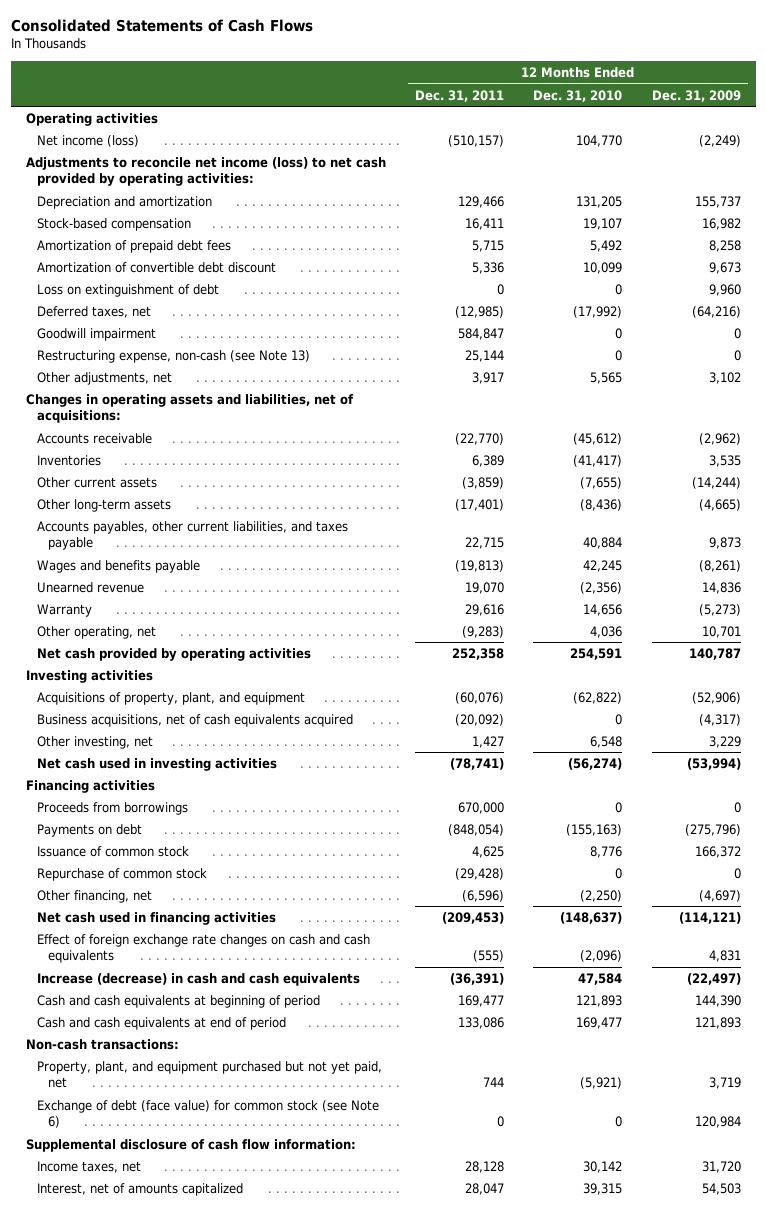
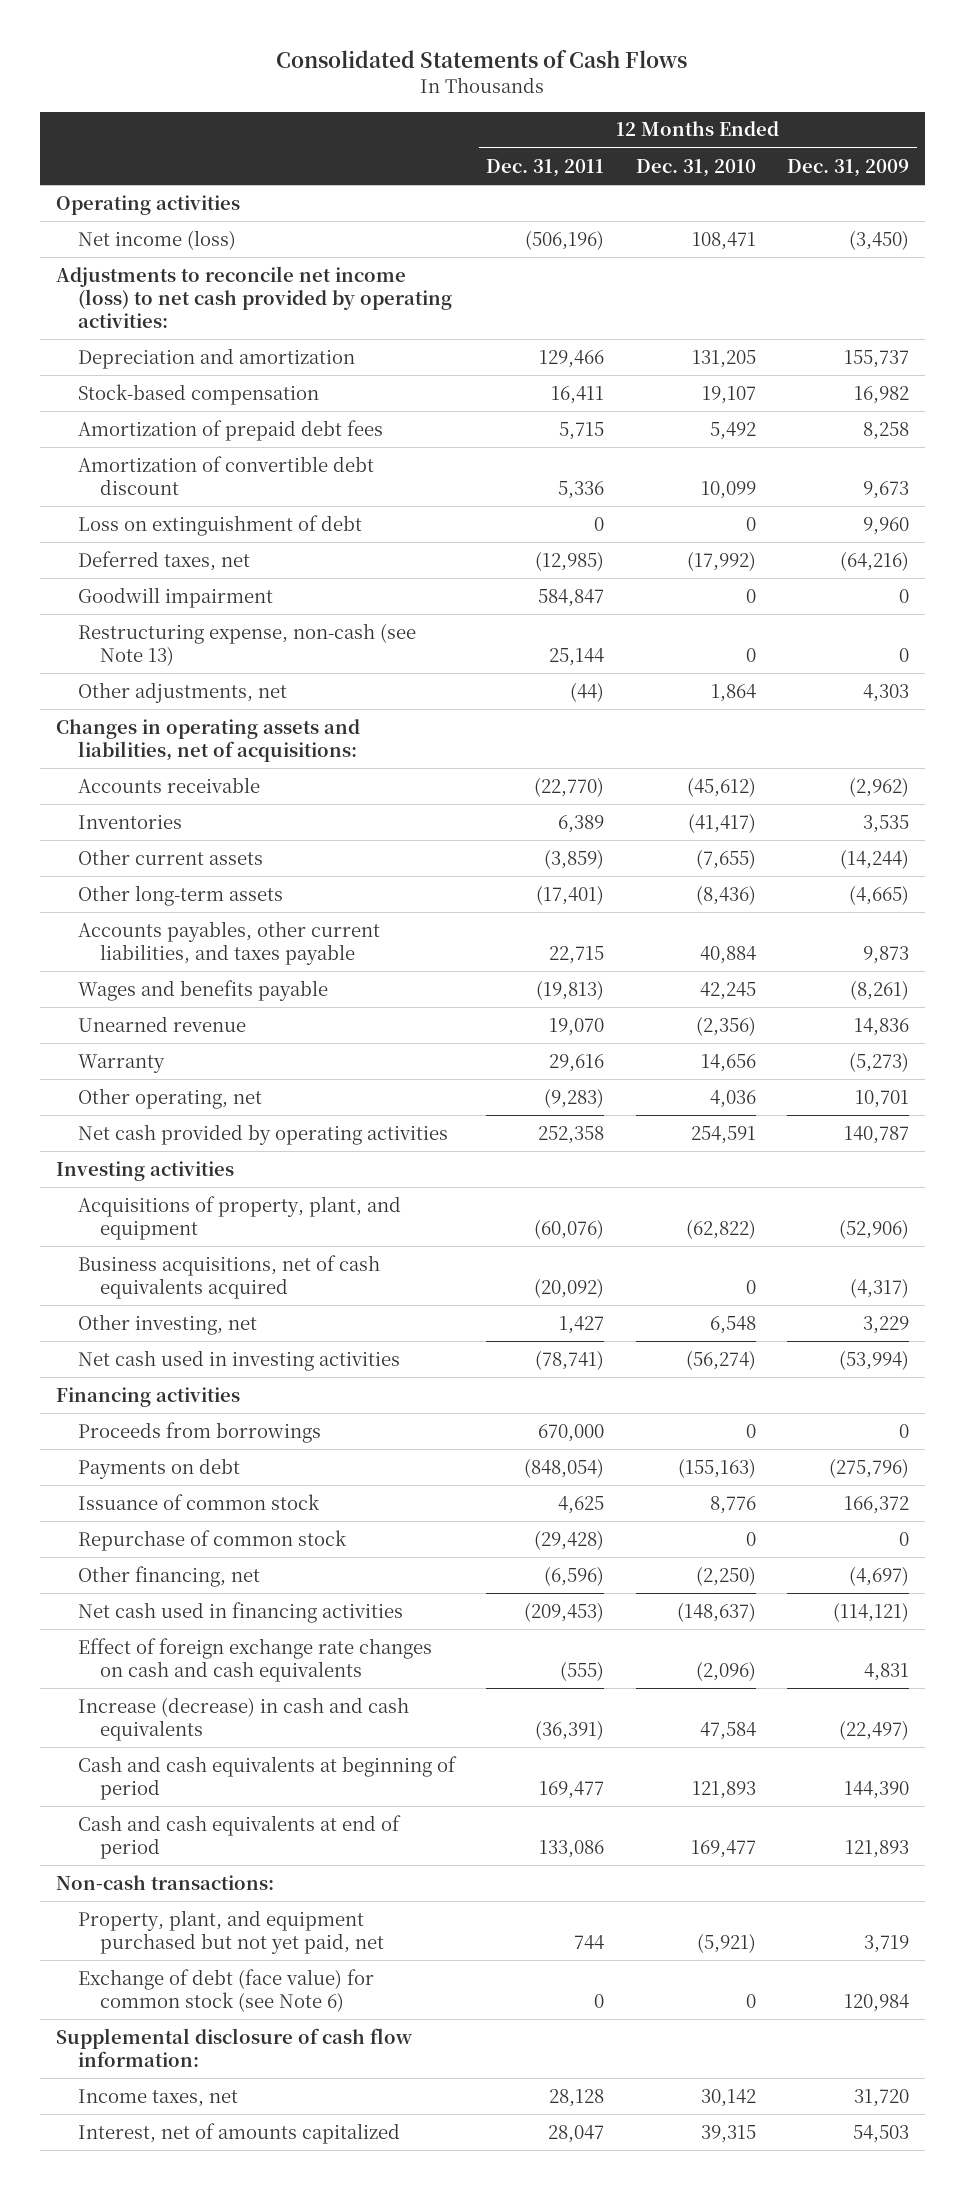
- Net income (loss) | (510,157) | 104,770 | (2,249)
+ Net income (loss) | (506,196) | 108,471 | (3,450)
- Other adjustments, net | 3,917 | 5,565 | 3,102
+ Other adjustments, net | (44) | 1,864 | 4,303

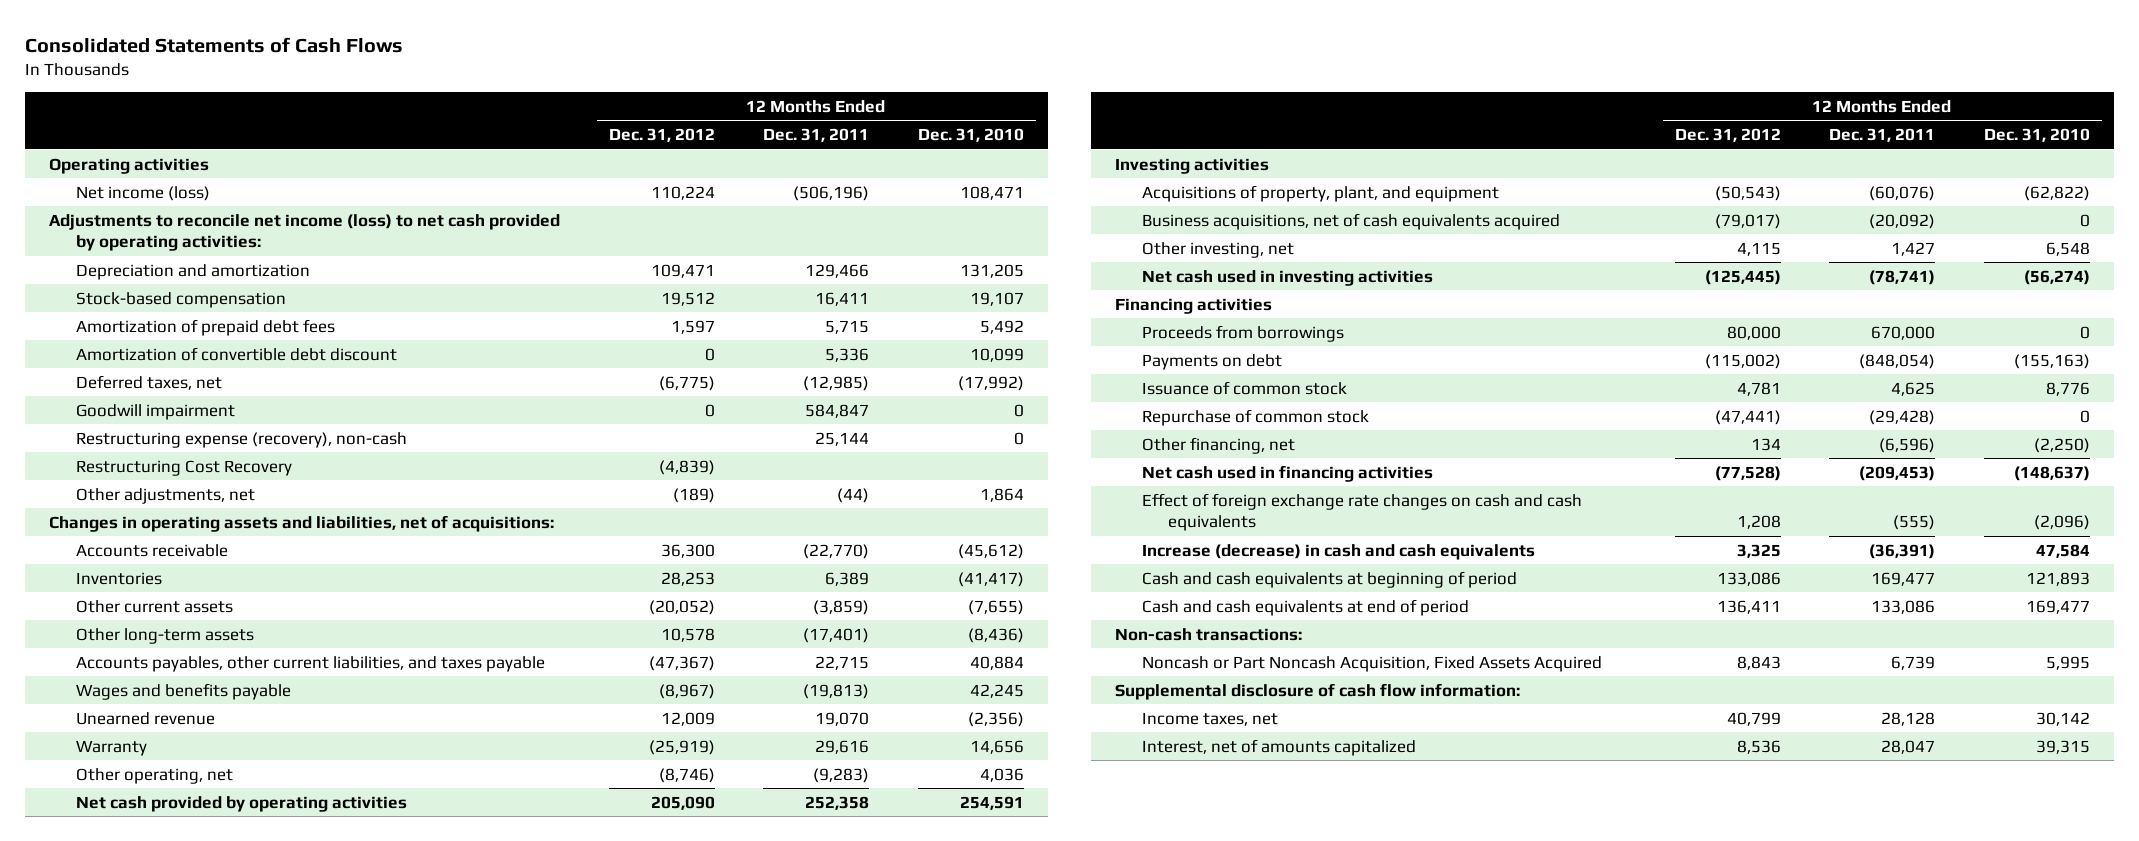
- | 12 Months Ended Dec. 31, 2011 | 12 Months Ended Dec. 31, 2010 | 12 Months Ended Dec. 31, 2009
+ | 12 Months Ended Dec. 31, 2012 | 12 Months Ended Dec. 31, 2011 | 12 Months Ended Dec. 31, 2010
- Loss on extinguishment of debt | 0 | 0 | 9,960
- Restructuring expense, non-cash (see Note 13) | 25,144 | 0 | 0
+ Restructuring expense (recovery), non-cash | | 25,144 | 0
+ Restructuring Cost Recovery | (4,839) | |
- Property, plant, and equipment purchased but not yet paid, net | 744 | (5,921) | 3,719
- Exchange of debt (face value) for common stock (see Note 6) | 0 | 0 | 120,984
+ Noncash or Part Noncash Acquisition, Fixed Assets Acquired | 8,843 | 6,739 | 5,995

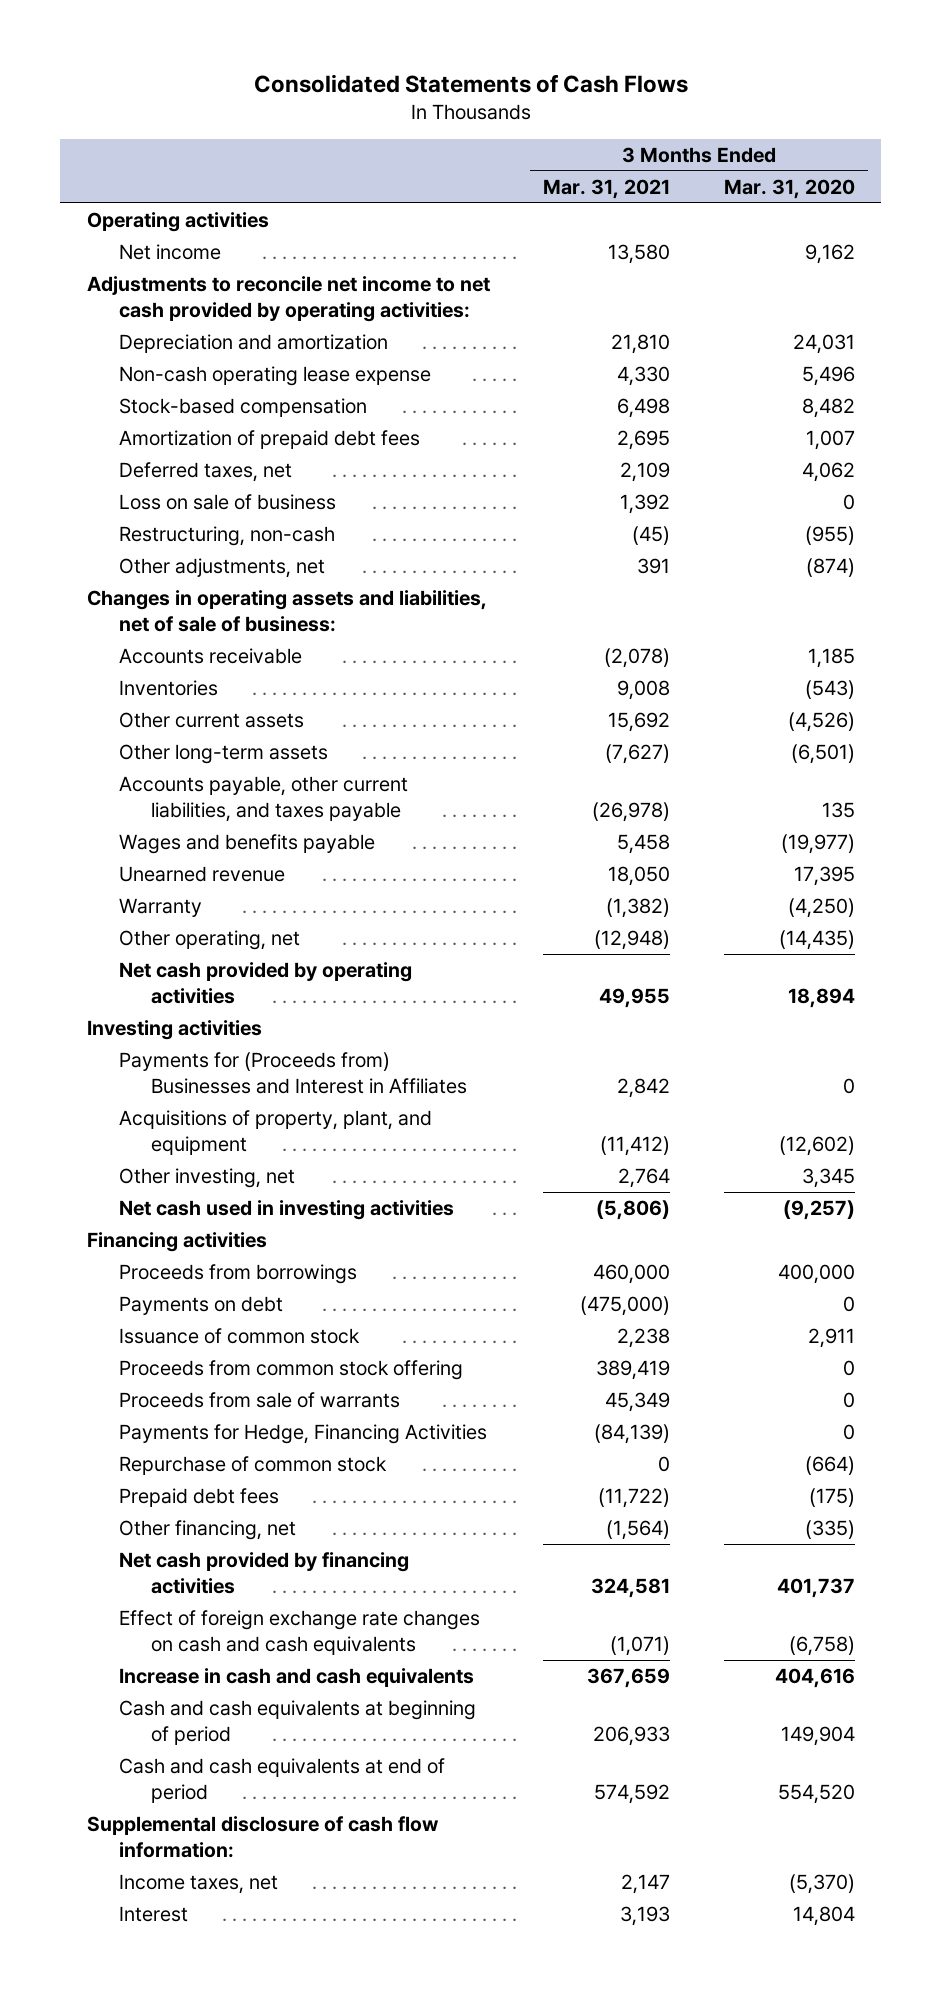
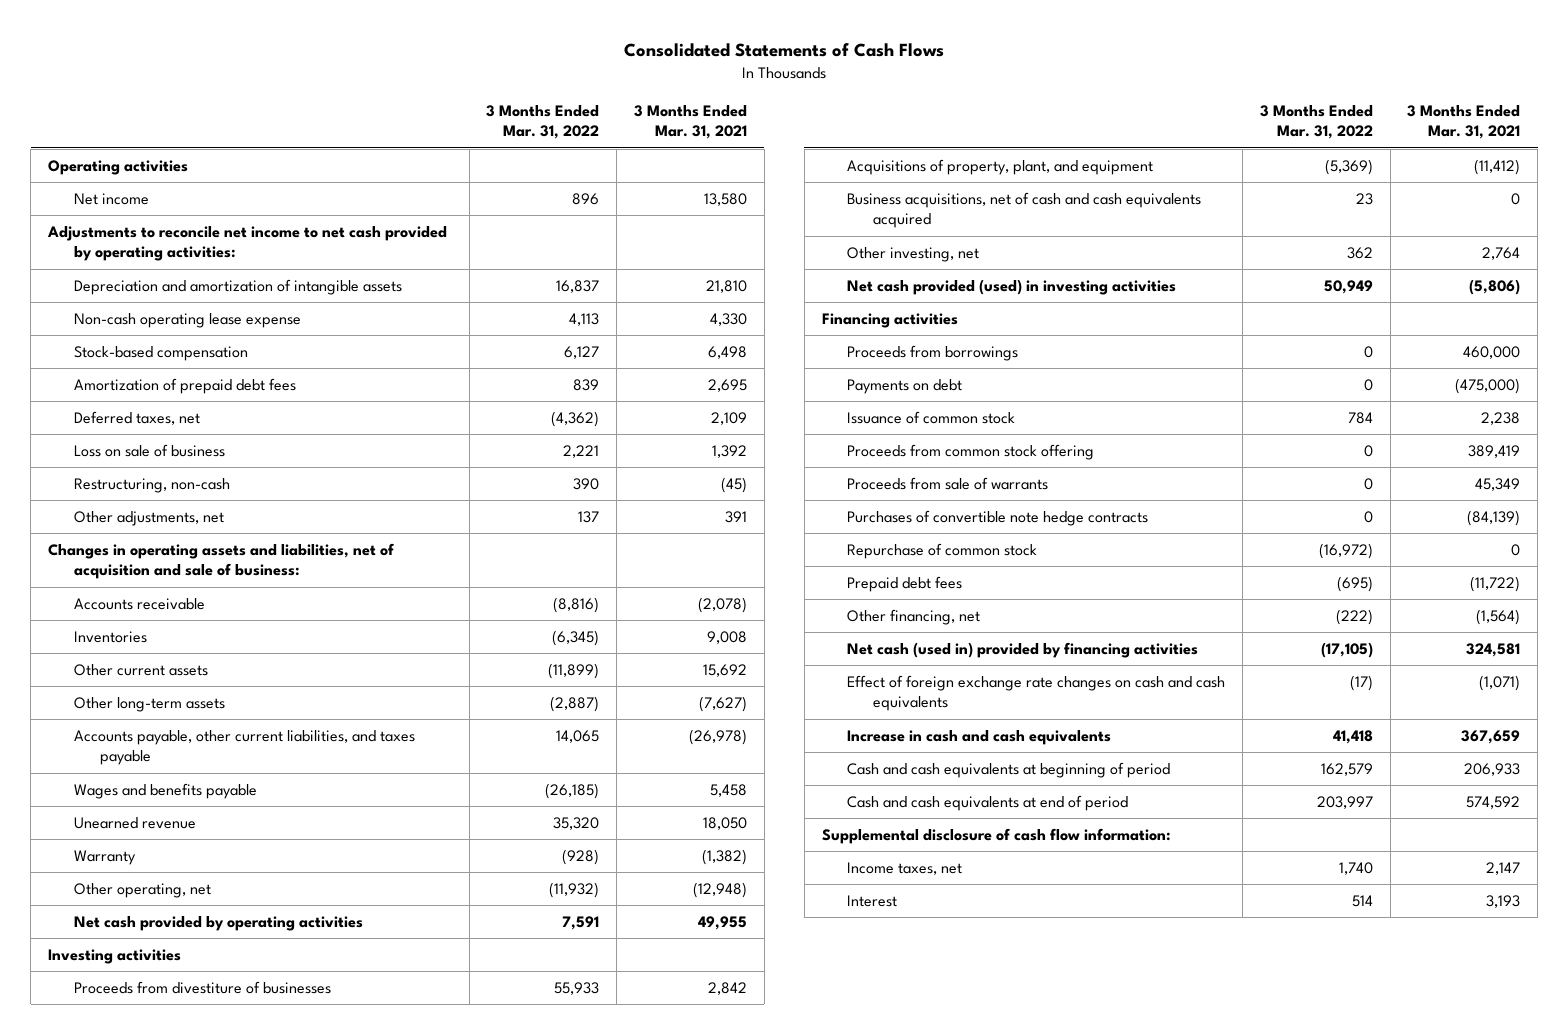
- | 3 Months Ended Mar. 31, 2021 | 3 Months Ended Mar. 31, 2020
+ | 3 Months Ended Mar. 31, 2022 | 3 Months Ended Mar. 31, 2021
- Depreciation and amortization | 21,810 | 24,031
+ Depreciation and amortization of intangible assets | 16,837 | 21,810
- Changes in operating assets and liabilities, net of sale of business:
+ Changes in operating assets and liabilities, net of acquisition and sale of business:
- Payments for (Proceeds from) Businesses and Interest in Affiliates | 2,842 | 0
+ Proceeds from divestiture of businesses | 55,933 | 2,842
+ Business acquisitions, net of cash and cash equivalents acquired | 23 | 0
- Net cash used in investing activities | (5,806) | (9,257)
+ Net cash provided (used) in investing activities | 50,949 | (5,806)
- Payments for Hedge, Financing Activities | (84,139) | 0
+ Purchases of convertible note hedge contracts | 0 | (84,139)
- Net cash provided by financing activities | 324,581 | 401,737
+ Net cash (used in) provided by financing activities | (17,105) | 324,581

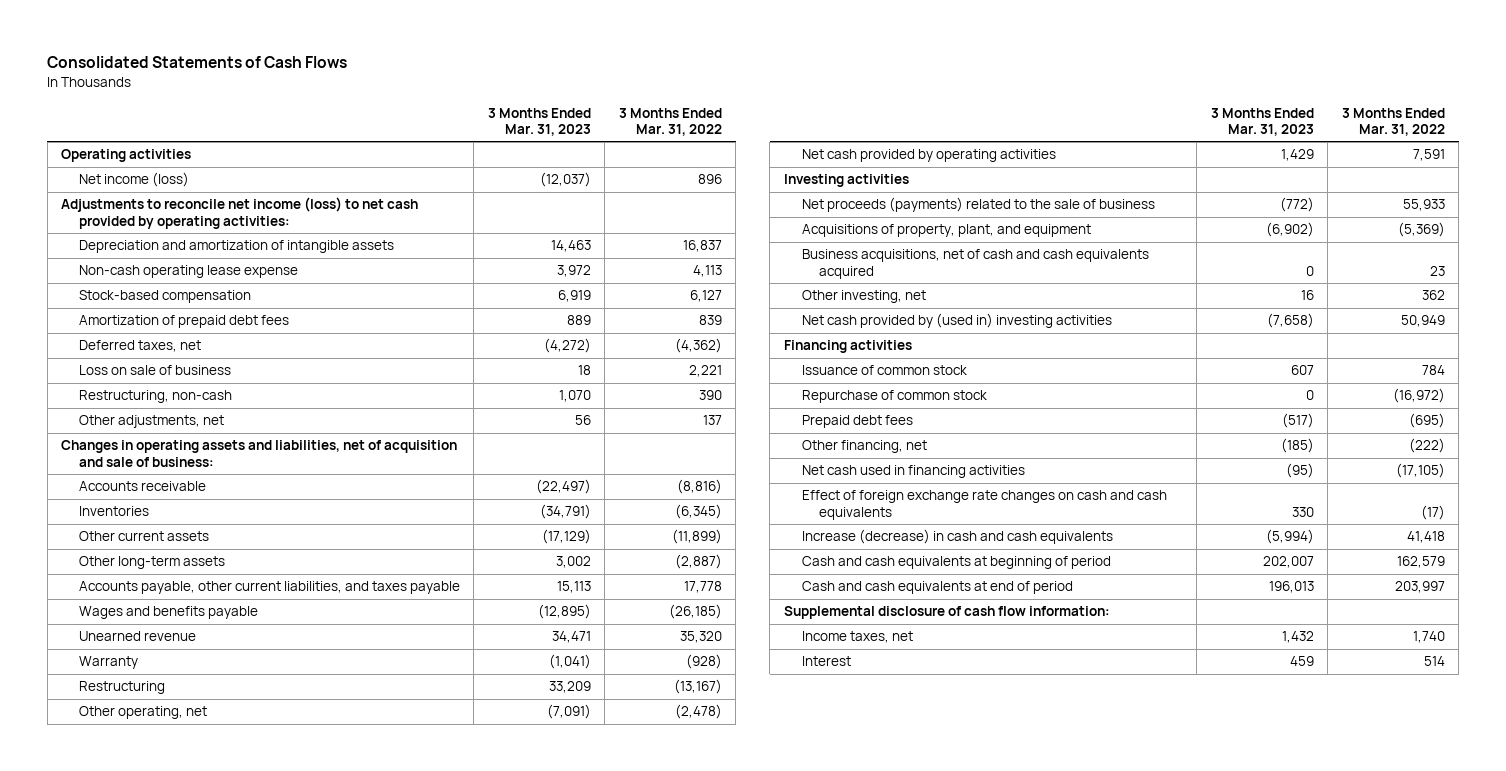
- | 3 Months Ended Mar. 31, 2022 | 3 Months Ended Mar. 31, 2021
+ | 3 Months Ended Mar. 31, 2023 | 3 Months Ended Mar. 31, 2022
- Net income | 896 | 13,580
- Adjustments to reconcile net income to net cash provided by operating activities:
+ Net income (loss) | (12,037) | 896
+ Adjustments to reconcile net income (loss) to net cash provided by operating activities:
- Accounts payable, other current liabilities, and taxes payable | 14,065 | (26,978)
+ Accounts payable, other current liabilities, and taxes payable | 15,113 | 17,778
- Other operating, net | (11,932) | (12,948)
+ Restructuring | 33,209 | (13,167)
+ Other operating, net | (7,091) | (2,478)
- Proceeds from divestiture of businesses | 55,933 | 2,842
+ Net proceeds (payments) related to the sale of business | (772) | 55,933
- Net cash provided (used) in investing activities | 50,949 | (5,806)
+ Net cash provided by (used in) investing activities | (7,658) | 50,949
- Proceeds from borrowings | 0 | 460,000
- Payments on debt | 0 | (475,000)
- Proceeds from common stock offering | 0 | 389,419
- Proceeds from sale of warrants | 0 | 45,349
- Purchases of convertible note hedge contracts | 0 | (84,139)
- Net cash (used in) provided by financing activities | (17,105) | 324,581
+ Net cash used in financing activities | (95) | (17,105)
- Increase in cash and cash equivalents | 41,418 | 367,659
+ Increase (decrease) in cash and cash equivalents | (5,994) | 41,418

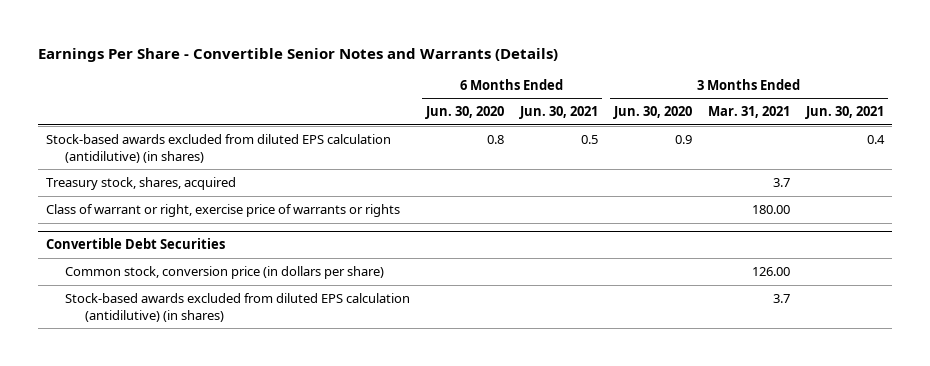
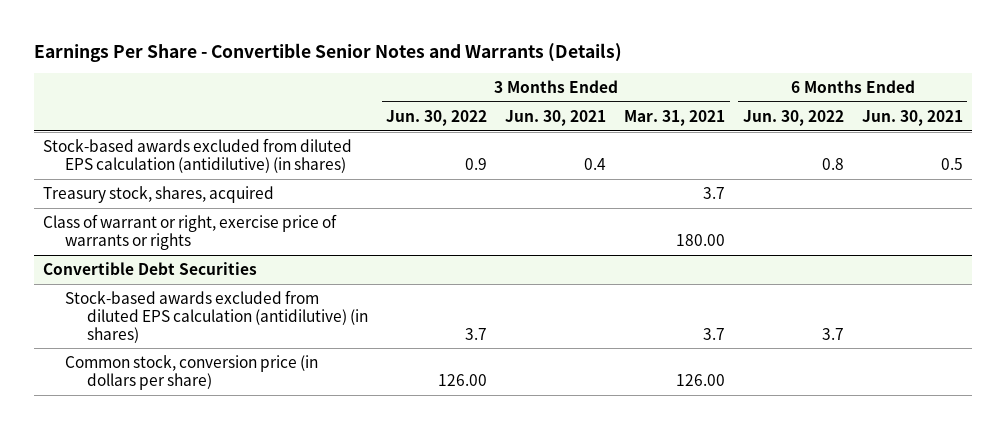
- | 6 Months Ended Jun. 30, 2020 | 6 Months Ended Jun. 30, 2021 | 3 Months Ended Jun. 30, 2020 | 3 Months Ended Mar. 31, 2021 | 3 Months Ended Jun. 30, 2021
+ | 3 Months Ended Jun. 30, 2022 | 3 Months Ended Jun. 30, 2021 | 3 Months Ended Mar. 31, 2021 | 6 Months Ended Jun. 30, 2022 | 6 Months Ended Jun. 30, 2021
@ Convertible Debt Securities
moved down: Common stock, conversion price (in dollars per share) | 126.00 | | 126.00 | |

